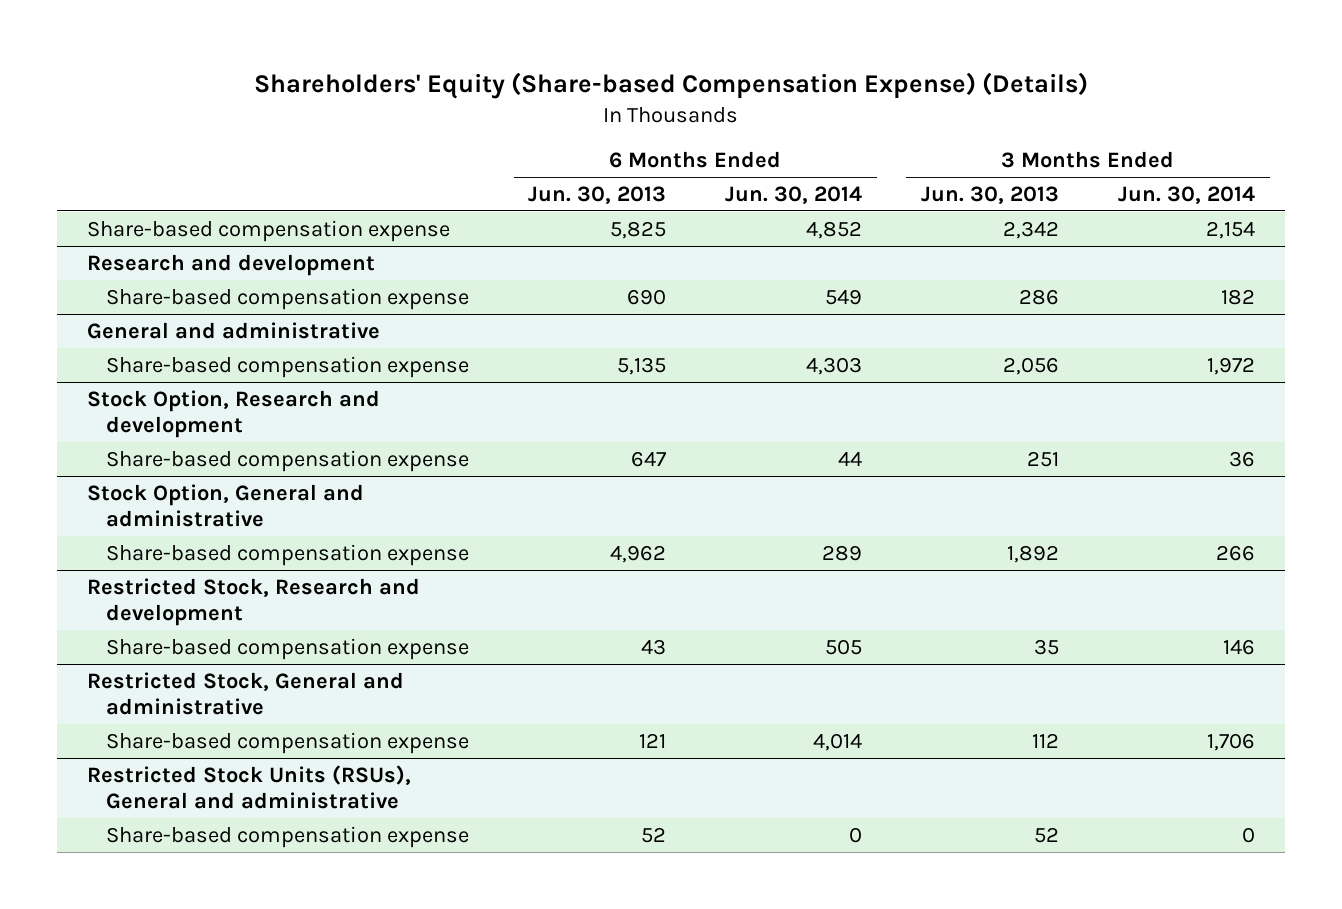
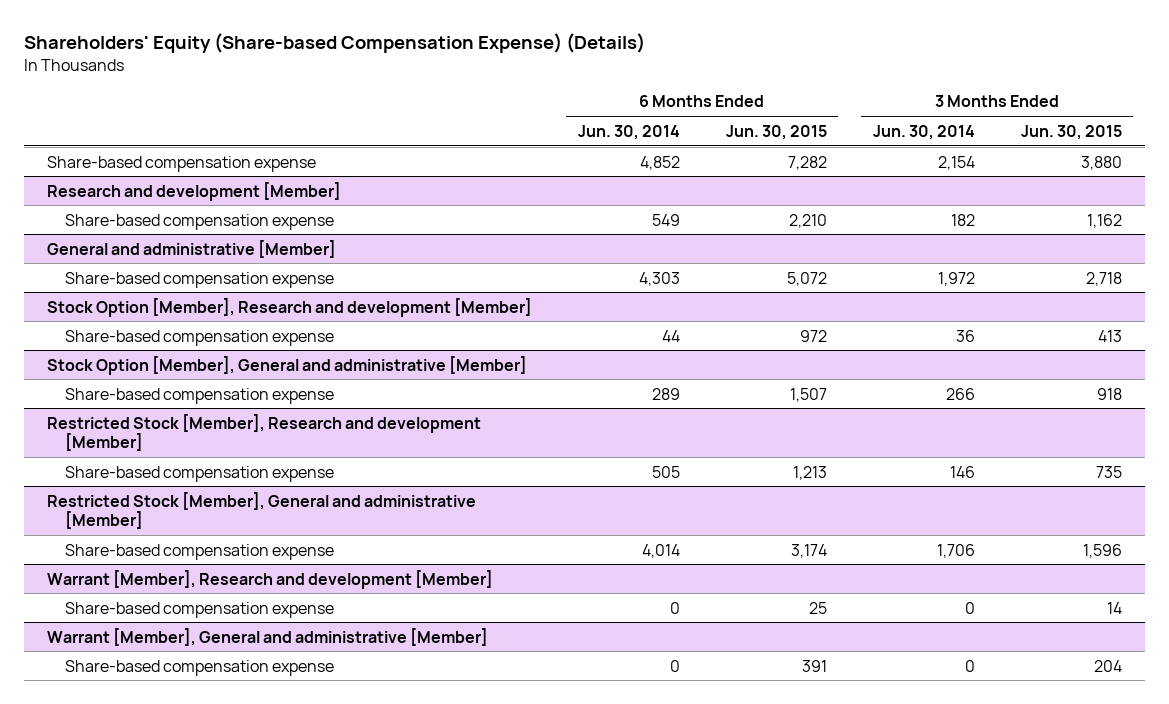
- | 6 Months Ended Jun. 30, 2013 | 6 Months Ended Jun. 30, 2014 | 3 Months Ended Jun. 30, 2013 | 3 Months Ended Jun. 30, 2014
+ | 6 Months Ended Jun. 30, 2014 | 6 Months Ended Jun. 30, 2015 | 3 Months Ended Jun. 30, 2014 | 3 Months Ended Jun. 30, 2015
- Research and development
+ Research and development [Member]
- General and administrative
+ General and administrative [Member]
- Stock Option, Research and development
+ Stock Option [Member], Research and development [Member]
- Stock Option, General and administrative
+ Stock Option [Member], General and administrative [Member]
- Restricted Stock, Research and development
+ Restricted Stock [Member], Research and development [Member]
- Restricted Stock, General and administrative
+ Restricted Stock [Member], General and administrative [Member]
- Restricted Stock Units (RSUs), General and administrative
+ Warrant [Member], Research and development [Member]
+ Warrant [Member], General and administrative [Member]
+ Share-based compensation expense | 0 | 391 | 0 | 204

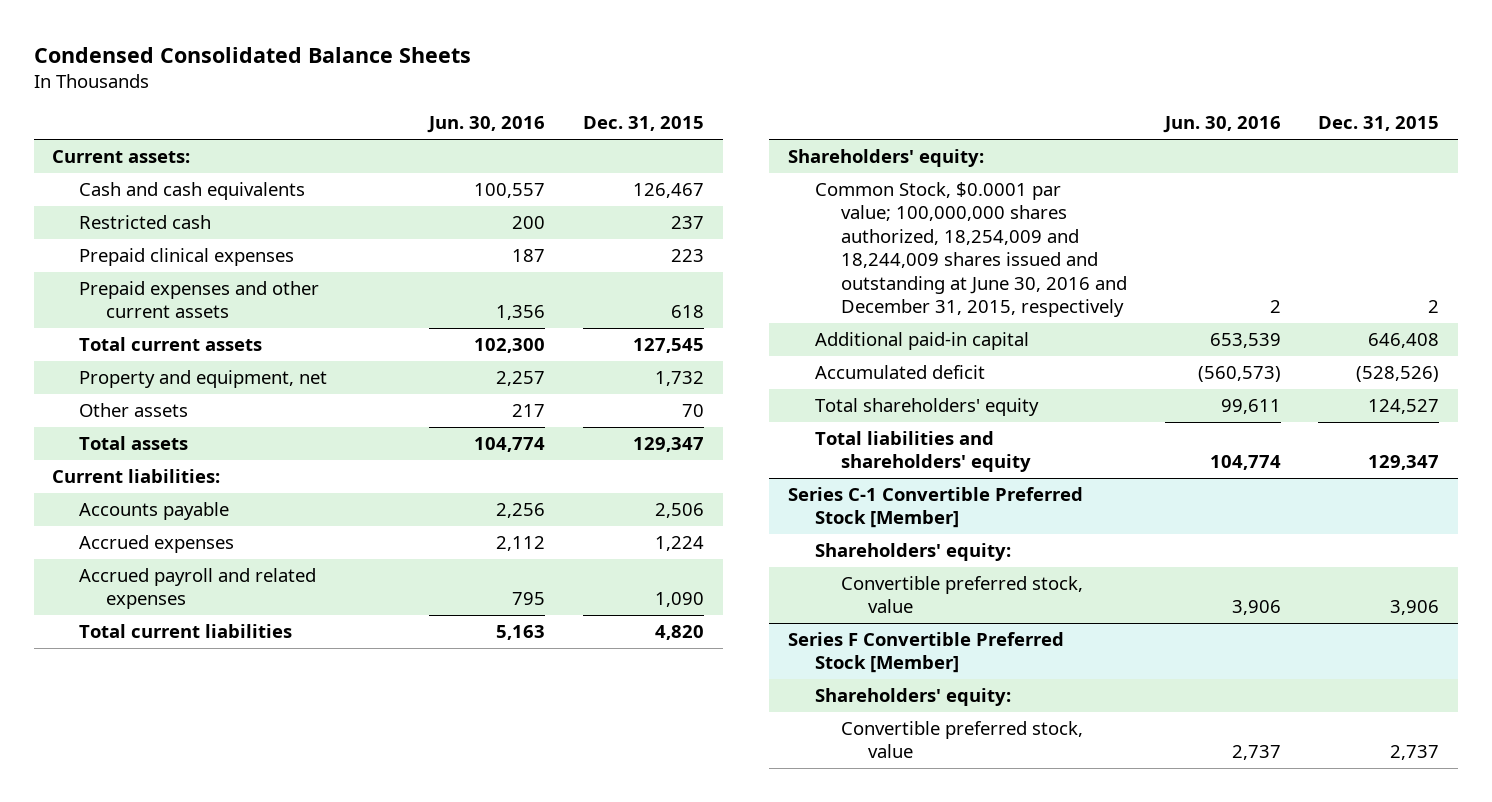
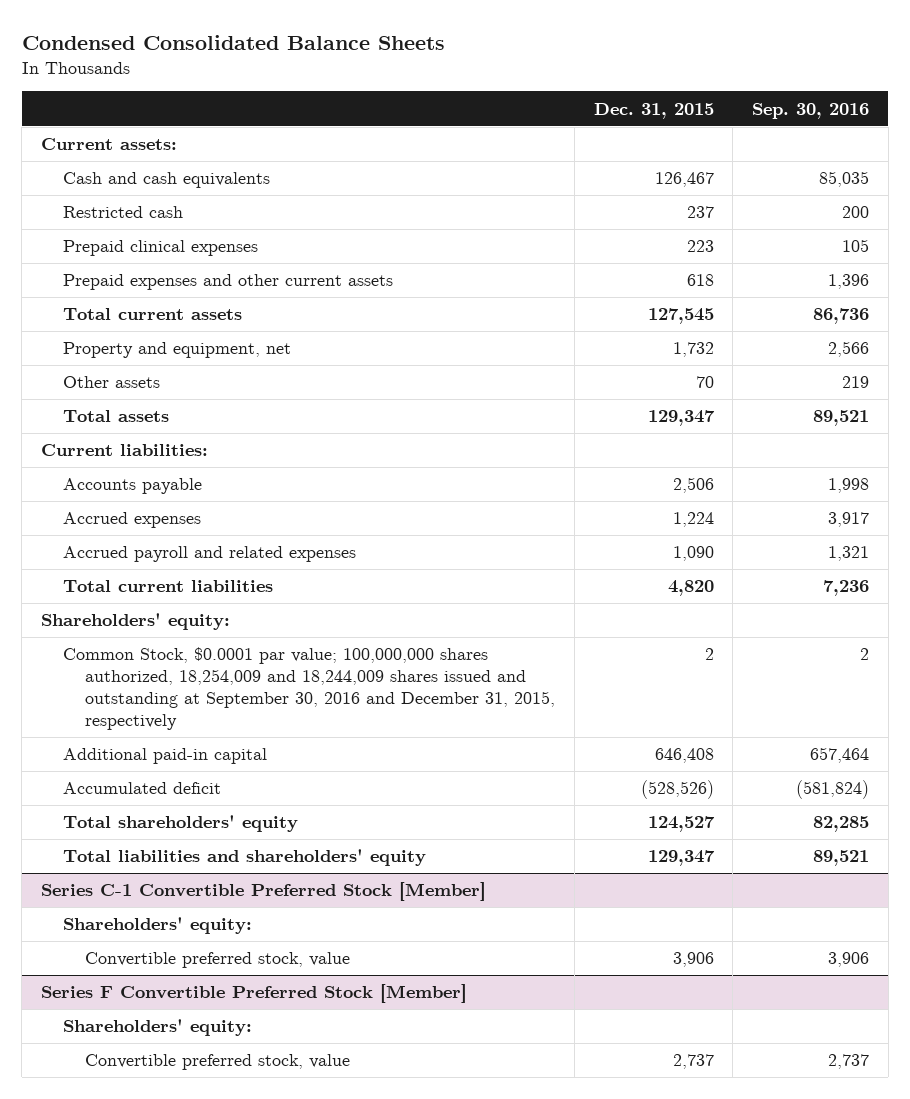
- | Jun. 30, 2016 | Dec. 31, 2015
+ | Dec. 31, 2015 | Sep. 30, 2016
- Common Stock, $0.0001 par value; 100,000,000 shares authorized, 18,254,009 and 18,244,009 shares issued and outstanding at June 30, 2016 and December 31, 2015, respectively | 2 | 2
+ Common Stock, $0.0001 par value; 100,000,000 shares authorized, 18,254,009 and 18,244,009 shares issued and outstanding at September 30, 2016 and December 31, 2015, respectively | 2 | 2

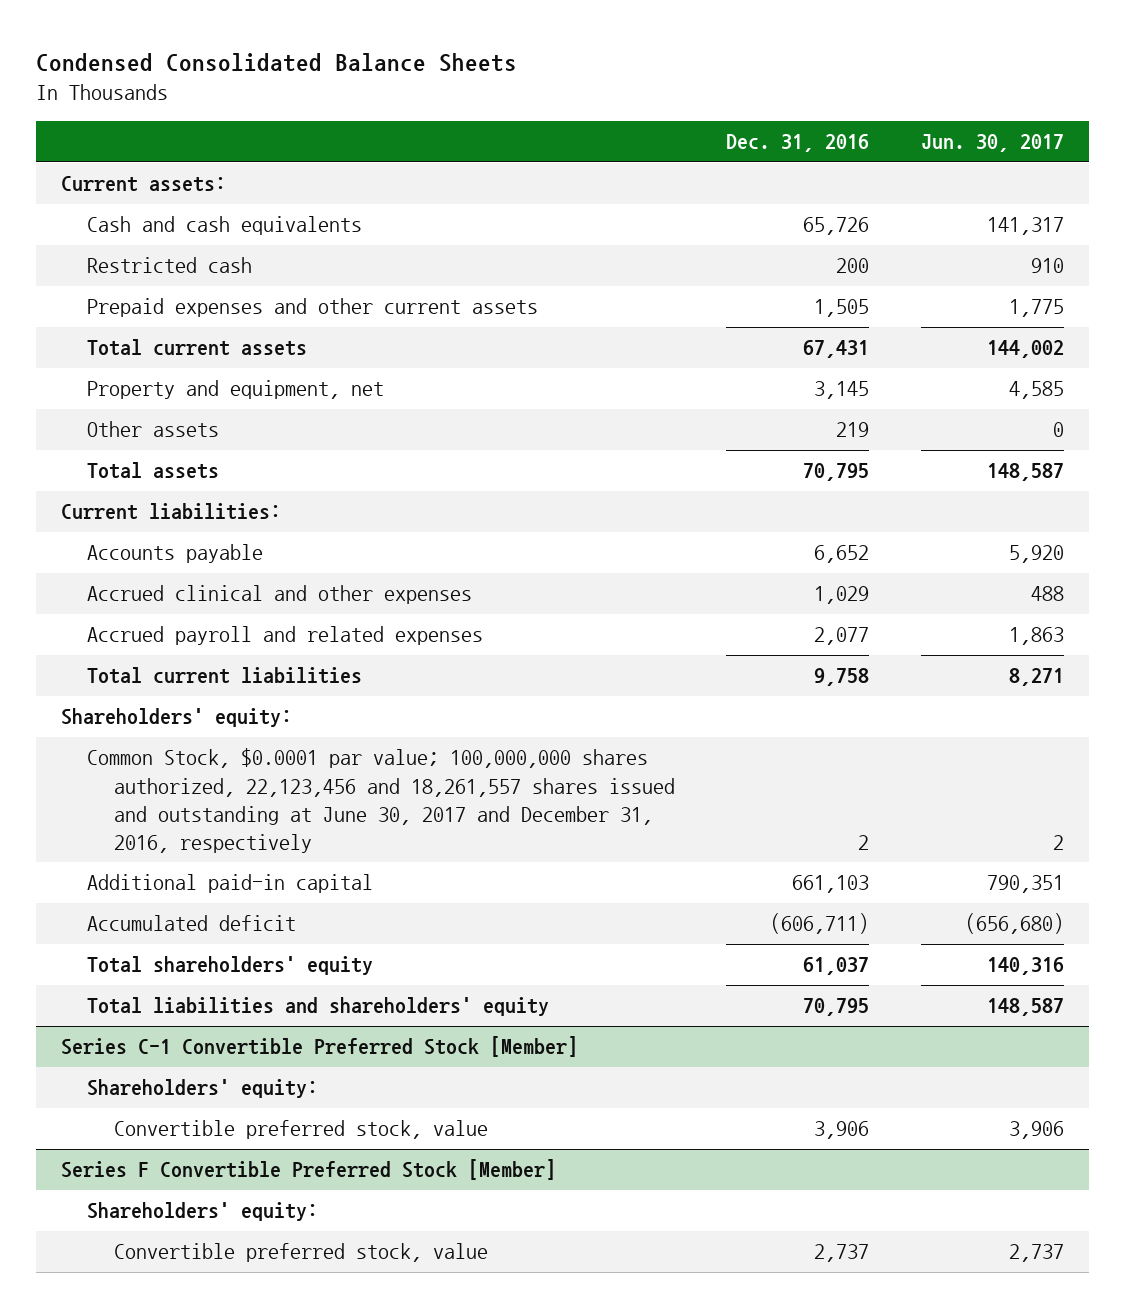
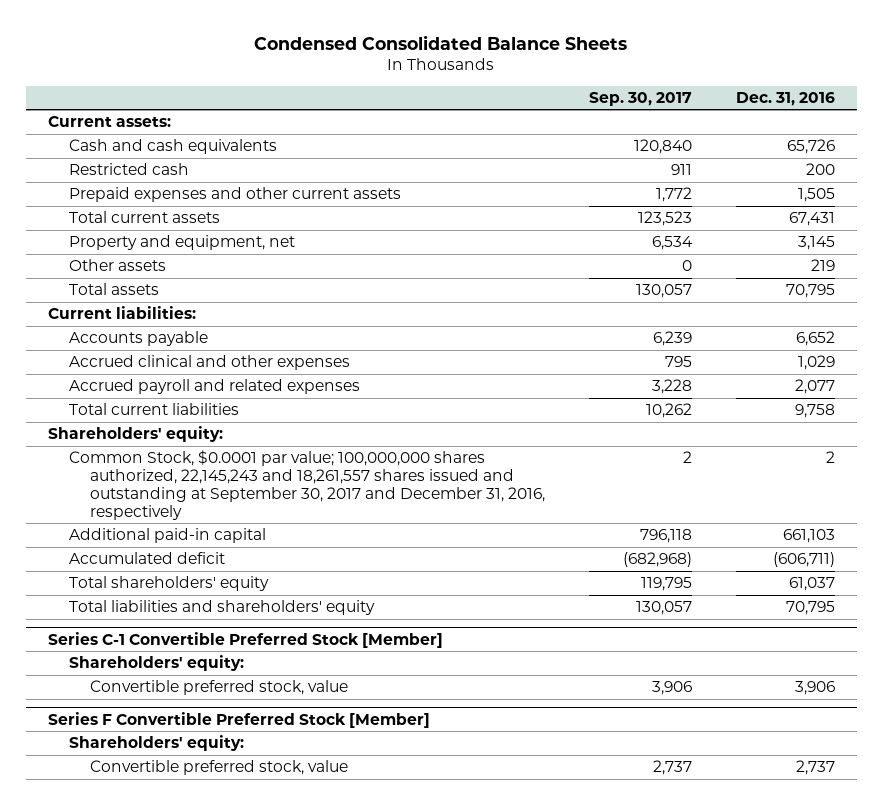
- | Dec. 31, 2016 | Jun. 30, 2017
+ | Sep. 30, 2017 | Dec. 31, 2016
- Common Stock, $0.0001 par value; 100,000,000 shares authorized, 22,123,456 and 18,261,557 shares issued and outstanding at June 30, 2017 and December 31, 2016, respectively | 2 | 2
+ Common Stock, $0.0001 par value; 100,000,000 shares authorized, 22,145,243 and 18,261,557 shares issued and outstanding at September 30, 2017 and December 31, 2016, respectively | 2 | 2

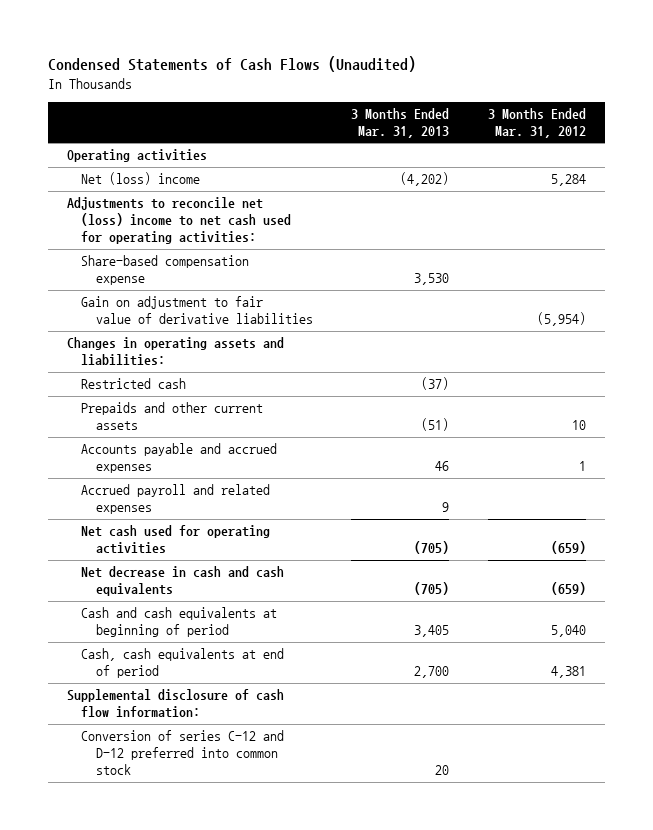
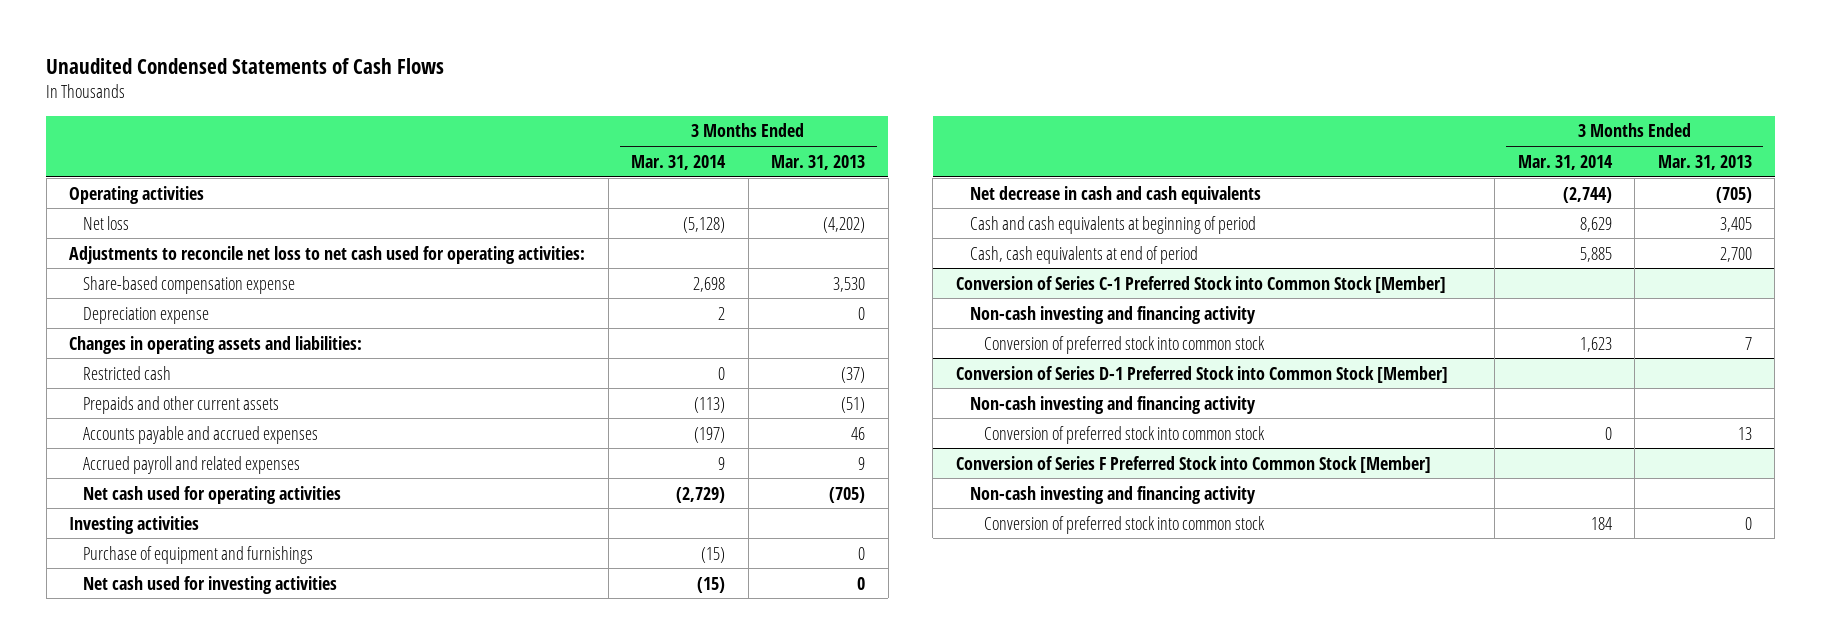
- Condensed Statements of Cash Flows (Unaudited)
+ Unaudited Condensed Statements of Cash Flows
- | 3 Months Ended Mar. 31, 2013 | 3 Months Ended Mar. 31, 2012
+ | 3 Months Ended Mar. 31, 2014 | 3 Months Ended Mar. 31, 2013
- Net (loss) income | (4,202) | 5,284
- Adjustments to reconcile net (loss) income to net cash used for operating activities:
+ Net loss | (5,128) | (4,202)
+ Adjustments to reconcile net loss to net cash used for operating activities:
- Gain on adjustment to fair value of derivative liabilities | | (5,954)
+ Depreciation expense | 2 | 0
+ Investing activities
+ Purchase of equipment and furnishings | (15) | 0
+ Net cash used for investing activities | (15) | 0
- Supplemental disclosure of cash flow information:
- Conversion of series C-12 and D-12 preferred into common stock | 20 |
+ Conversion of Series C-1 Preferred Stock into Common Stock [Member]
+ Non-cash investing and financing activity
+ Conversion of preferred stock into common stock | 1,623 | 7
+ Conversion of Series D-1 Preferred Stock into Common Stock [Member]
+ Non-cash investing and financing activity
+ Conversion of preferred stock into common stock | 0 | 13
+ Conversion of Series F Preferred Stock into Common Stock [Member]
+ Non-cash investing and financing activity
+ Conversion of preferred stock into common stock | 184 | 0

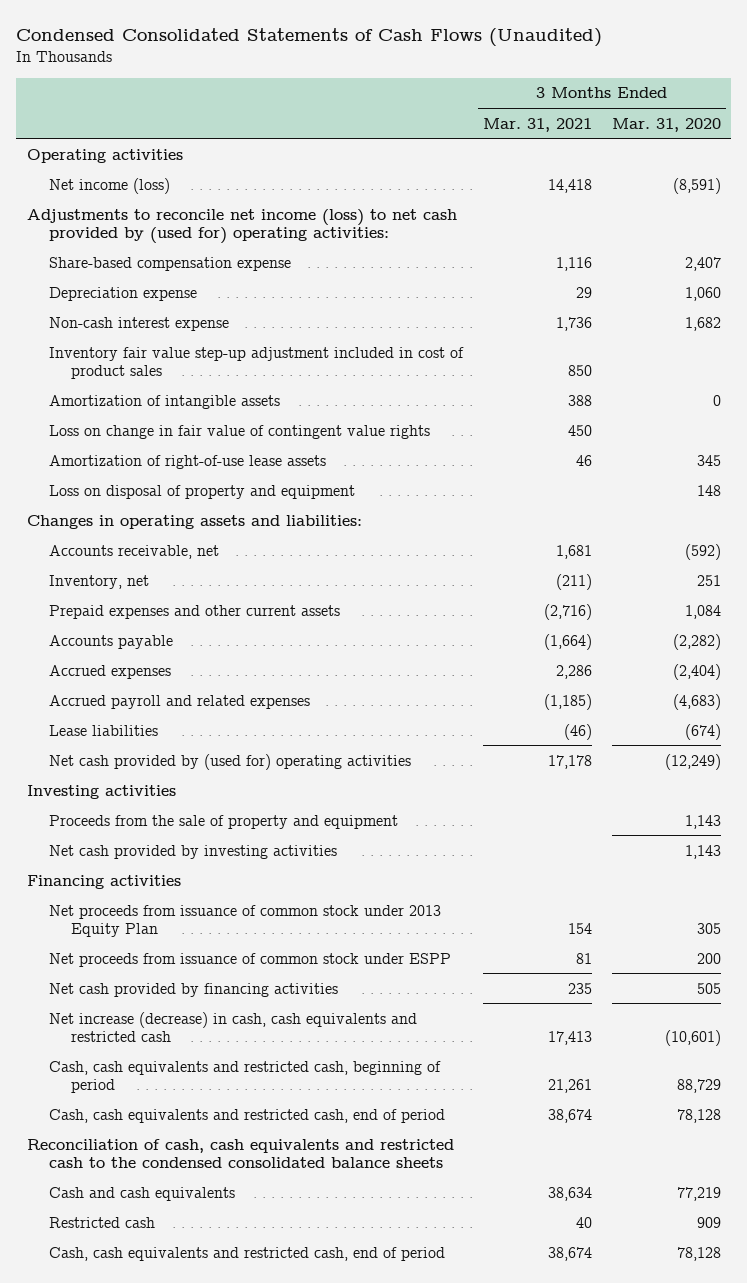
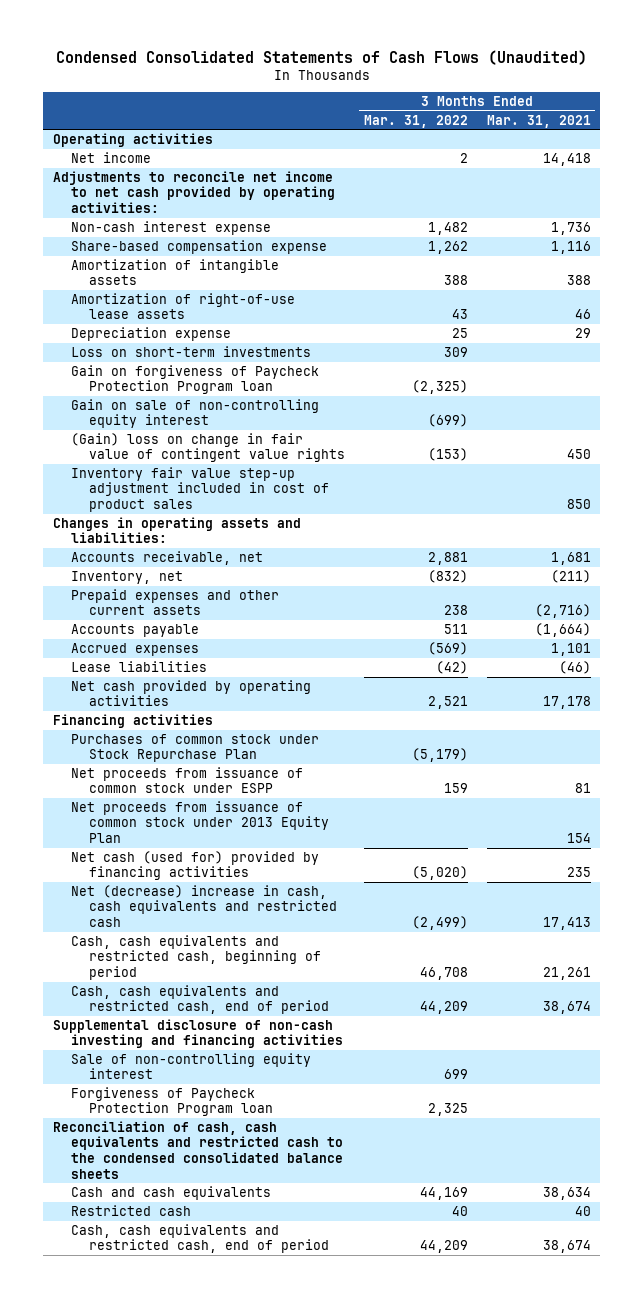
- | 3 Months Ended Mar. 31, 2021 | 3 Months Ended Mar. 31, 2020
+ | 3 Months Ended Mar. 31, 2022 | 3 Months Ended Mar. 31, 2021
- Net income (loss) | 14,418 | (8,591)
- Adjustments to reconcile net income (loss) to net cash provided by (used for) operating activities:
+ Net income | 2 | 14,418
+ Adjustments to reconcile net income to net cash provided by operating activities:
moved down: Share-based compensation expense | 1,262 | 1,116
- Loss on change in fair value of contingent value rights | 450 |
- Loss on disposal of property and equipment | | 148
moved down: Depreciation expense | 25 | 29
+ Loss on short-term investments | 309 |
+ Gain on forgiveness of Paycheck Protection Program loan | (2,325) |
+ Gain on sale of non-controlling equity interest | (699) |
+ (Gain) loss on change in fair value of contingent value rights | (153) | 450
moved down: Inventory fair value step-up adjustment included in cost of product sales | | 850
- Accrued expenses | 2,286 | (2,404)
- Accrued payroll and related expenses | (1,185) | (4,683)
+ Accrued expenses | (569) | 1,101
- Net cash provided by (used for) operating activities | 17,178 | (12,249)
- Investing activities
- Proceeds from the sale of property and equipment | | 1,143
- Net cash provided by investing activities | | 1,143
+ Net cash provided by operating activities | 2,521 | 17,178
+ Purchases of common stock under Stock Repurchase Plan | (5,179) |
- Net cash provided by financing activities | 235 | 505
- Net increase (decrease) in cash, cash equivalents and restricted cash | 17,413 | (10,601)
moved down: Net proceeds from issuance of common stock under 2013 Equity Plan | | 154
+ Net cash (used for) provided by financing activities | (5,020) | 235
+ Net (decrease) increase in cash, cash equivalents and restricted cash | (2,499) | 17,413
+ Supplemental disclosure of non-cash investing and financing activities
+ Sale of non-controlling equity interest | 699 |
+ Forgiveness of Paycheck Protection Program loan | 2,325 |

